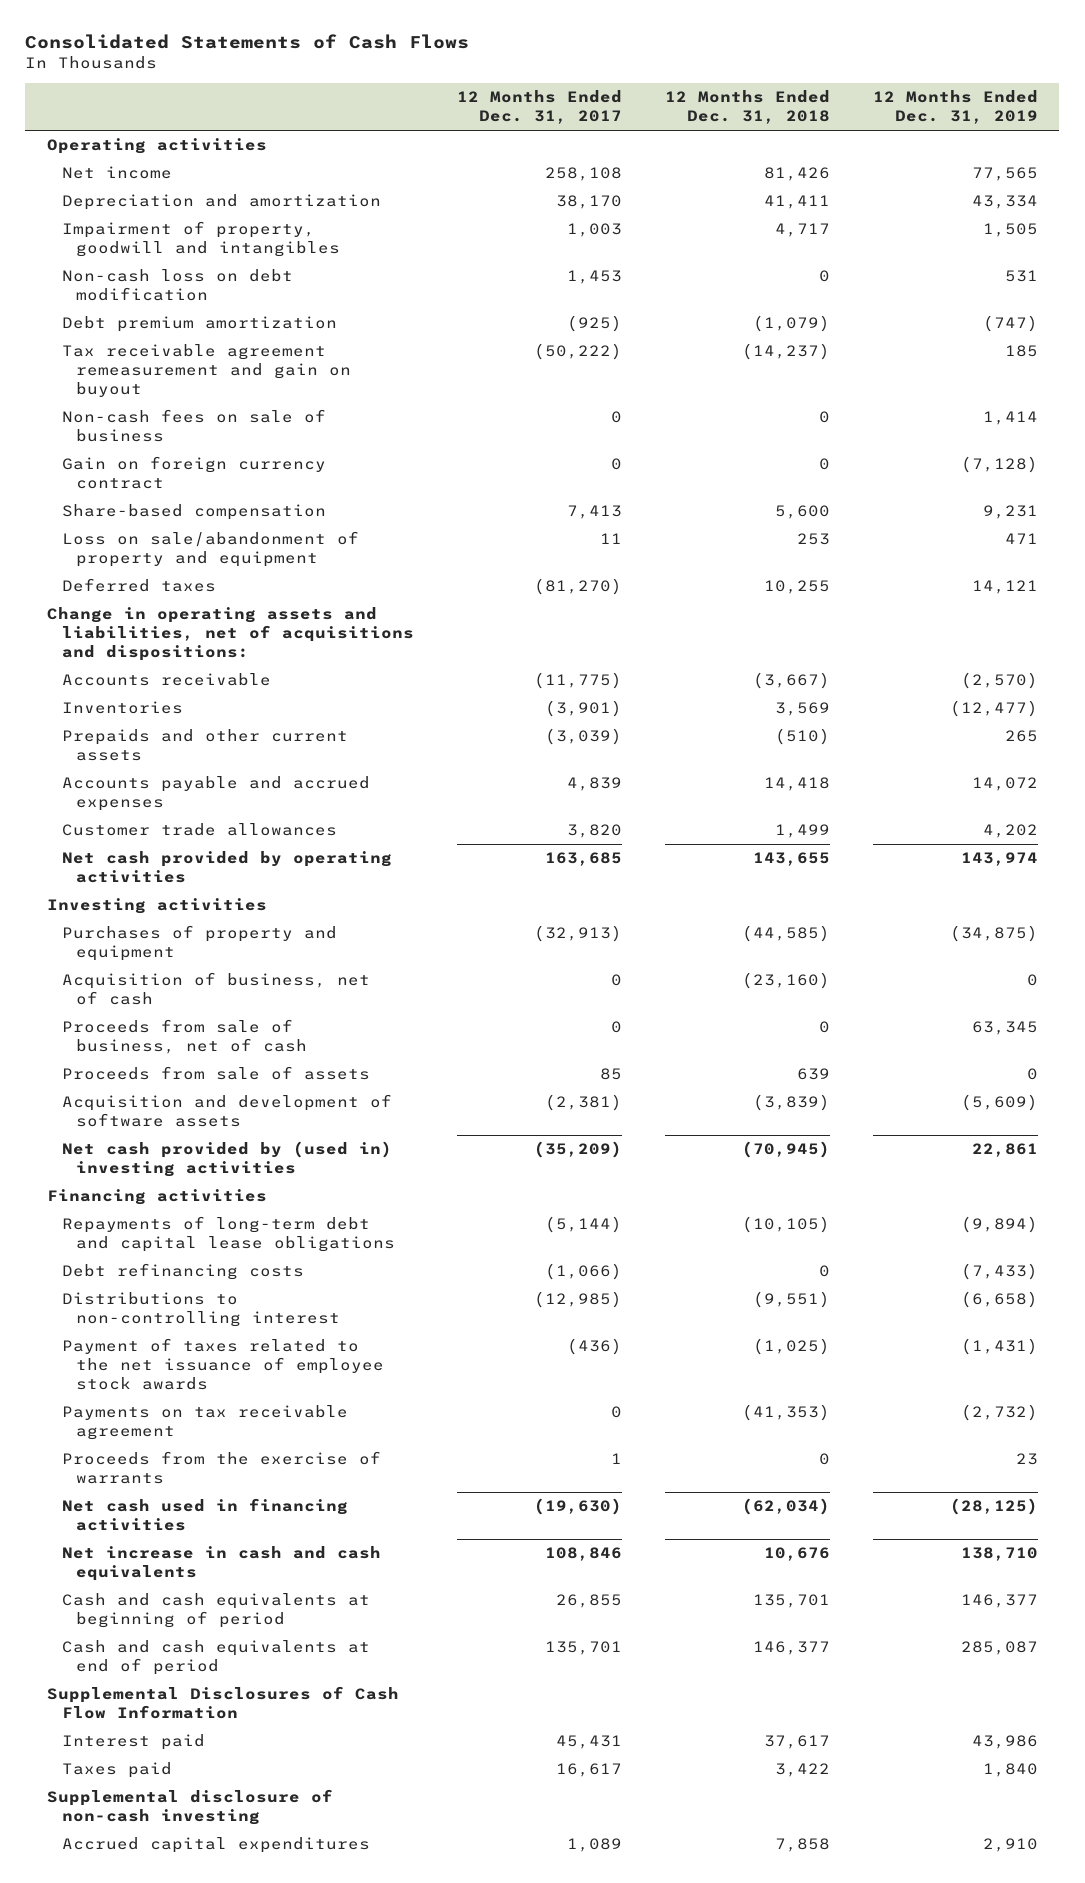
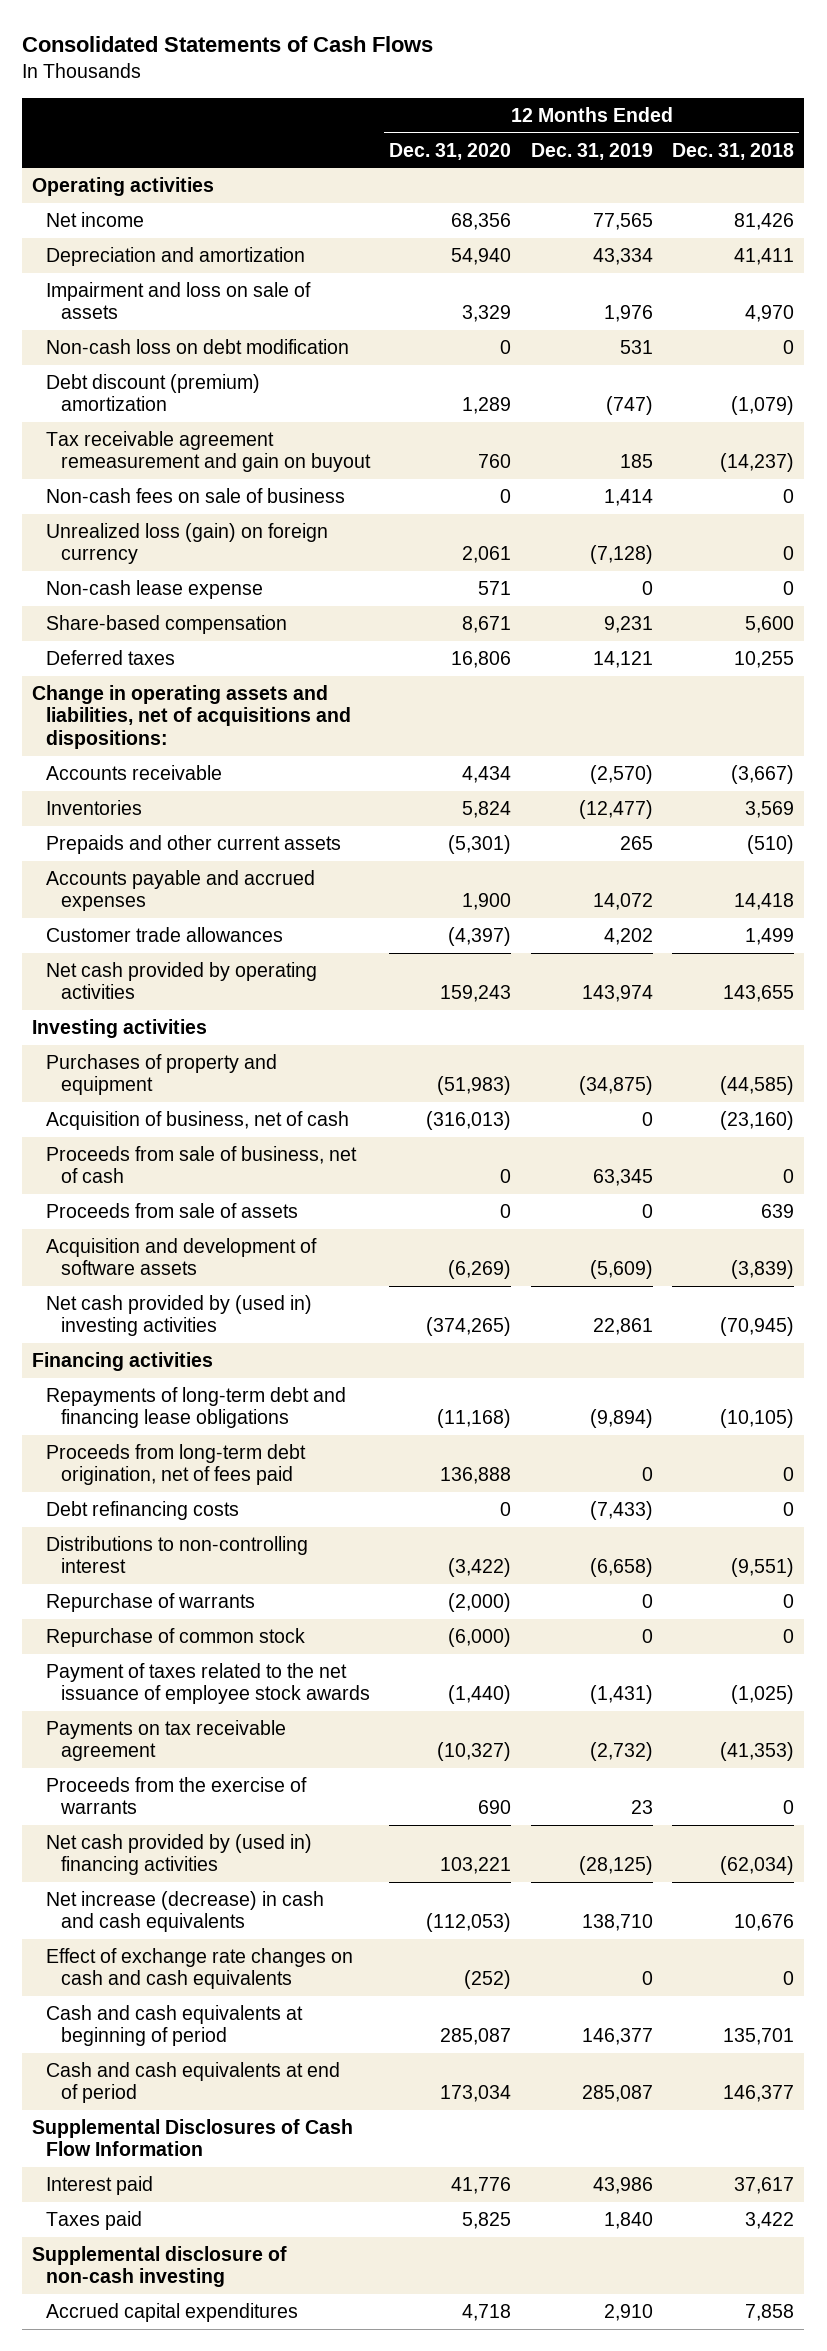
- | 12 Months Ended Dec. 31, 2017 | 12 Months Ended Dec. 31, 2018 | 12 Months Ended Dec. 31, 2019
+ | 12 Months Ended Dec. 31, 2020 | 12 Months Ended Dec. 31, 2019 | 12 Months Ended Dec. 31, 2018
- Impairment of property, goodwill and intangibles | 1,003 | 4,717 | 1,505
+ Impairment and loss on sale of assets | 3,329 | 1,976 | 4,970
- Debt premium amortization | (925) | (1,079) | (747)
+ Debt discount (premium) amortization | 1,289 | (747) | (1,079)
- Gain on foreign currency contract | 0 | 0 | (7,128)
+ Unrealized loss (gain) on foreign currency | 2,061 | (7,128) | 0
+ Non-cash lease expense | 571 | 0 | 0
- Loss on sale/abandonment of property and equipment | 11 | 253 | 471
- Repayments of long-term debt and capital lease obligations | (5,144) | (10,105) | (9,894)
+ Repayments of long-term debt and financing lease obligations | (11,168) | (9,894) | (10,105)
+ Proceeds from long-term debt origination, net of fees paid | 136,888 | 0 | 0
+ Repurchase of warrants | (2,000) | 0 | 0
+ Repurchase of common stock | (6,000) | 0 | 0
- Net cash used in financing activities | (19,630) | (62,034) | (28,125)
- Net increase in cash and cash equivalents | 108,846 | 10,676 | 138,710
+ Net cash provided by (used in) financing activities | 103,221 | (28,125) | (62,034)
+ Net increase (decrease) in cash and cash equivalents | (112,053) | 138,710 | 10,676
+ Effect of exchange rate changes on cash and cash equivalents | (252) | 0 | 0

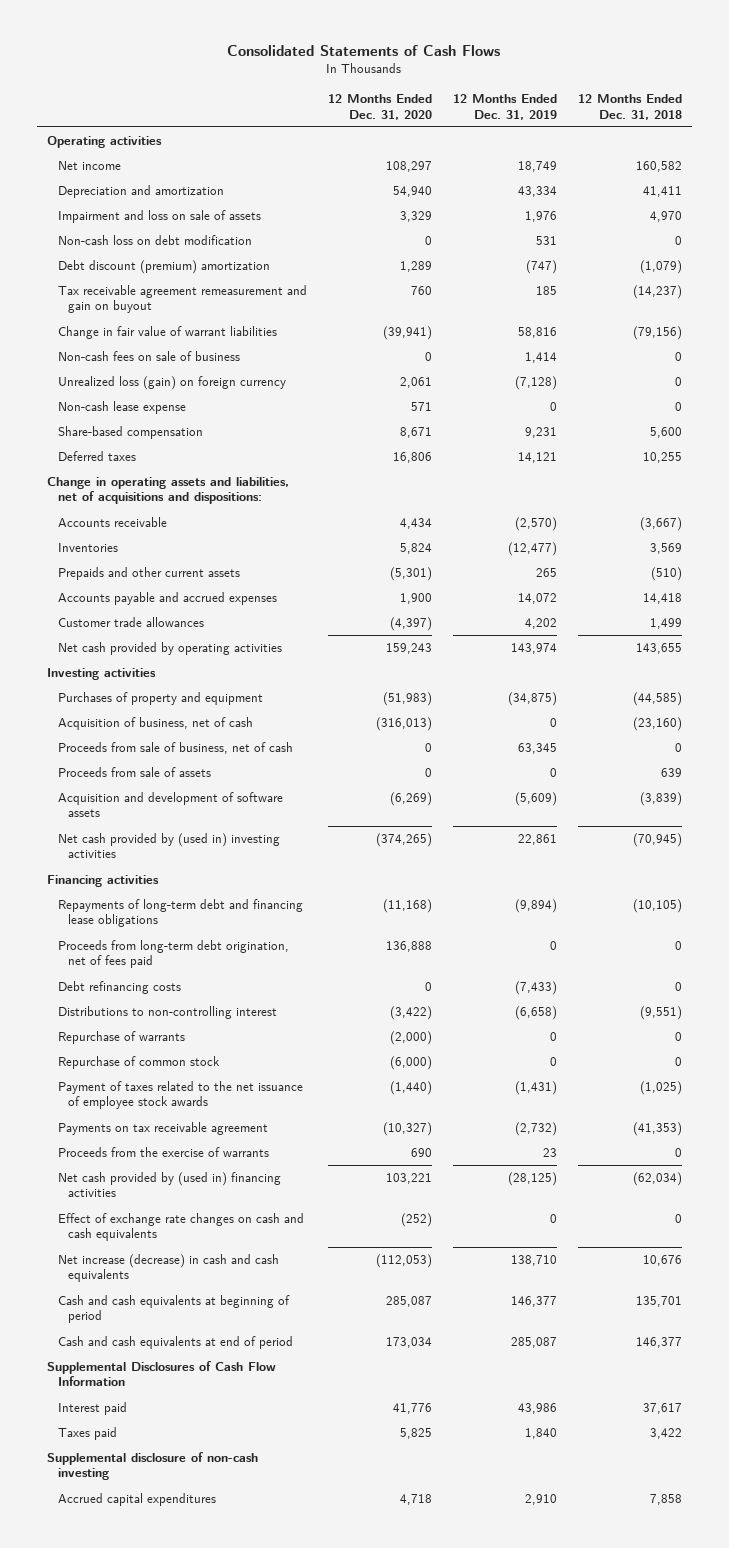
- Net income | 68,356 | 77,565 | 81,426
+ Net income | 108,297 | 18,749 | 160,582
+ Change in fair value of warrant liabilities | (39,941) | 58,816 | (79,156)
moved down: Net increase (decrease) in cash and cash equivalents | (112,053) | 138,710 | 10,676

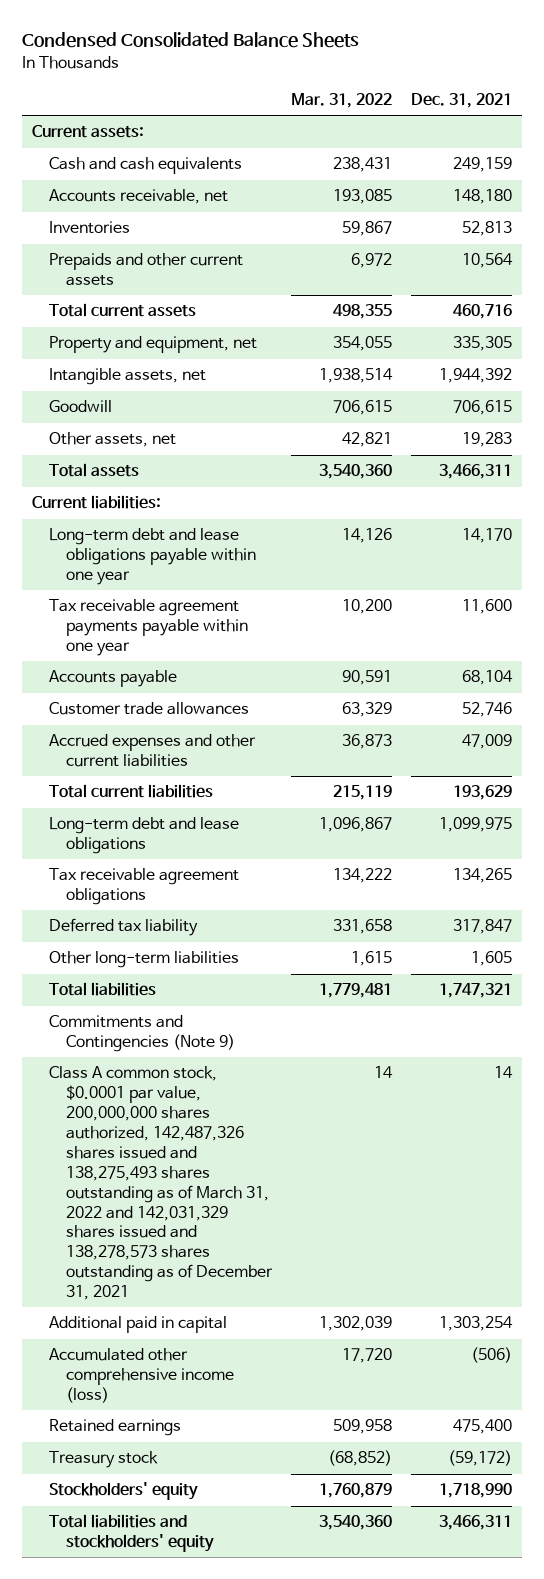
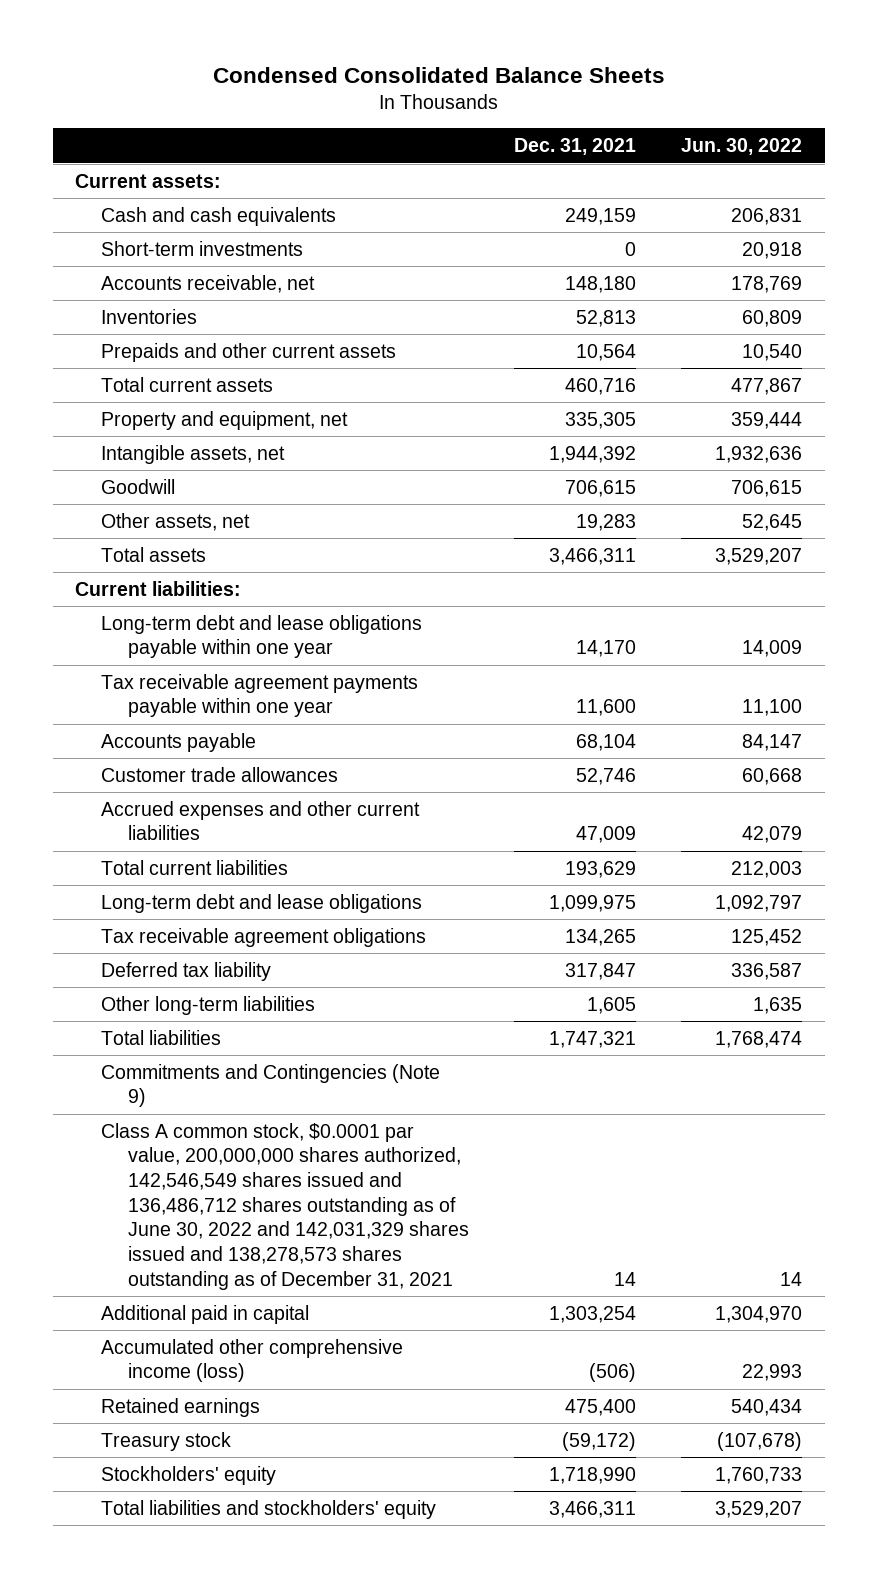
- | Mar. 31, 2022 | Dec. 31, 2021
+ | Dec. 31, 2021 | Jun. 30, 2022
+ Short-term investments | 0 | 20,918
- Class A common stock, $0.0001 par value, 200,000,000 shares authorized, 142,487,326 shares issued and 138,275,493 shares outstanding as of March 31, 2022 and 142,031,329 shares issued and 138,278,573 shares outstanding as of December 31, 2021 | 14 | 14
+ Class A common stock, $0.0001 par value, 200,000,000 shares authorized, 142,546,549 shares issued and 136,486,712 shares outstanding as of June 30, 2022 and 142,031,329 shares issued and 138,278,573 shares outstanding as of December 31, 2021 | 14 | 14

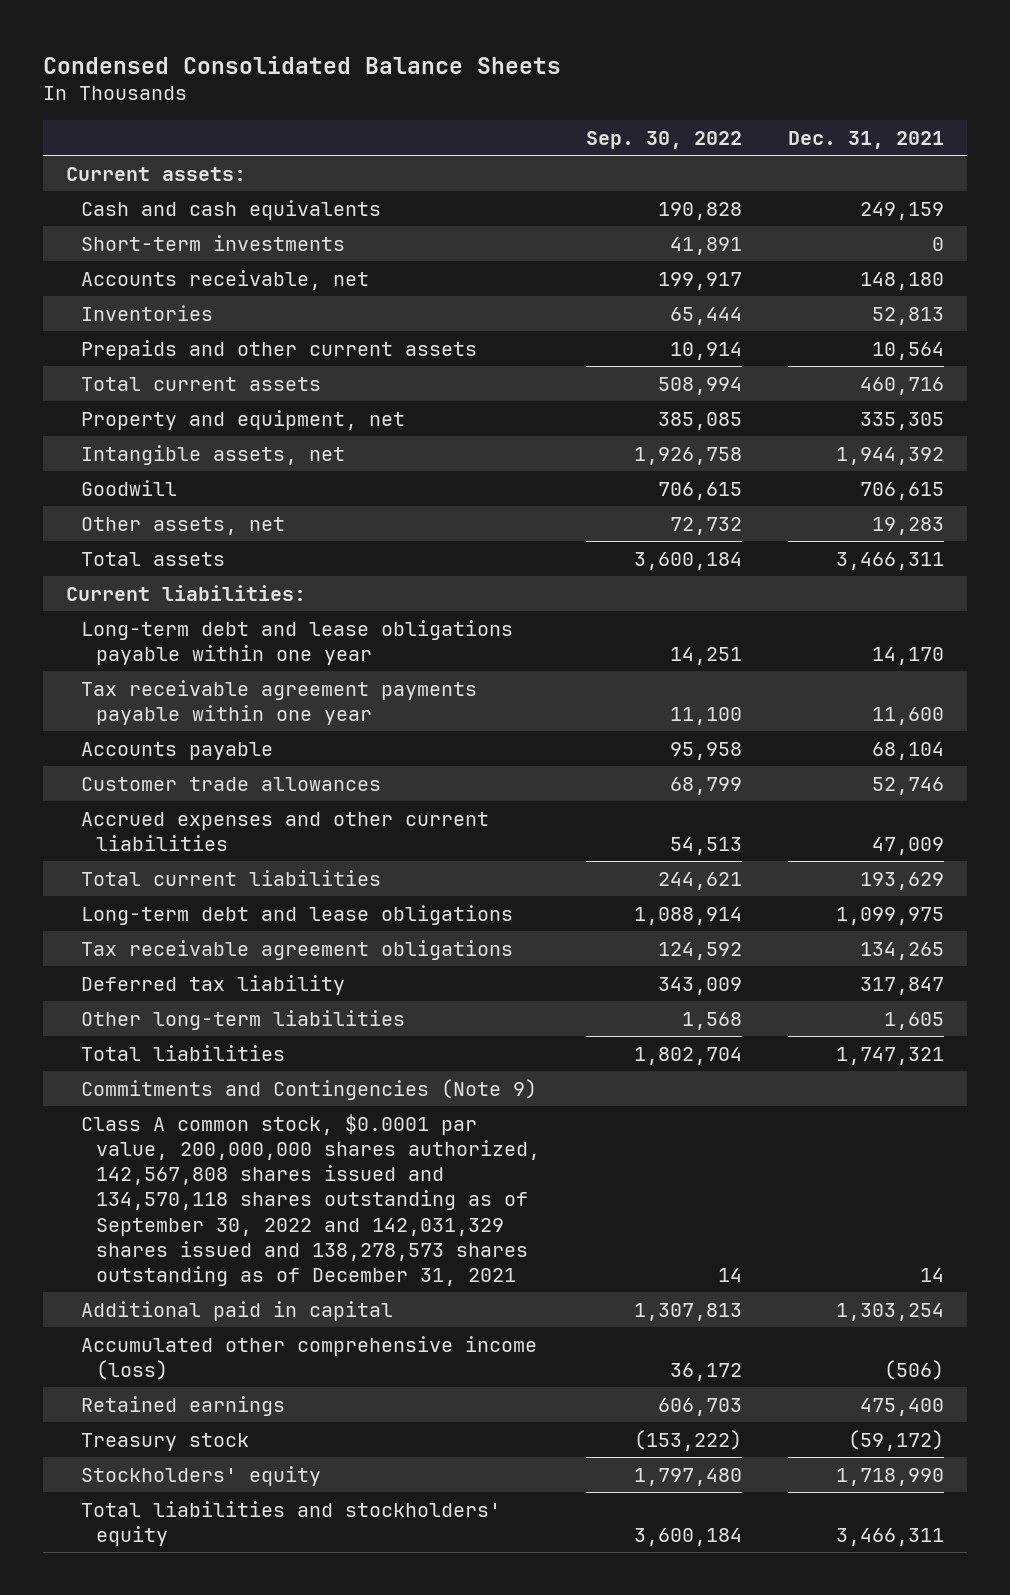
- | Dec. 31, 2021 | Jun. 30, 2022
+ | Sep. 30, 2022 | Dec. 31, 2021
- Class A common stock, $0.0001 par value, 200,000,000 shares authorized, 142,546,549 shares issued and 136,486,712 shares outstanding as of June 30, 2022 and 142,031,329 shares issued and 138,278,573 shares outstanding as of December 31, 2021 | 14 | 14
+ Class A common stock, $0.0001 par value, 200,000,000 shares authorized, 142,567,808 shares issued and 134,570,118 shares outstanding as of September 30, 2022 and 142,031,329 shares issued and 138,278,573 shares outstanding as of December 31, 2021 | 14 | 14

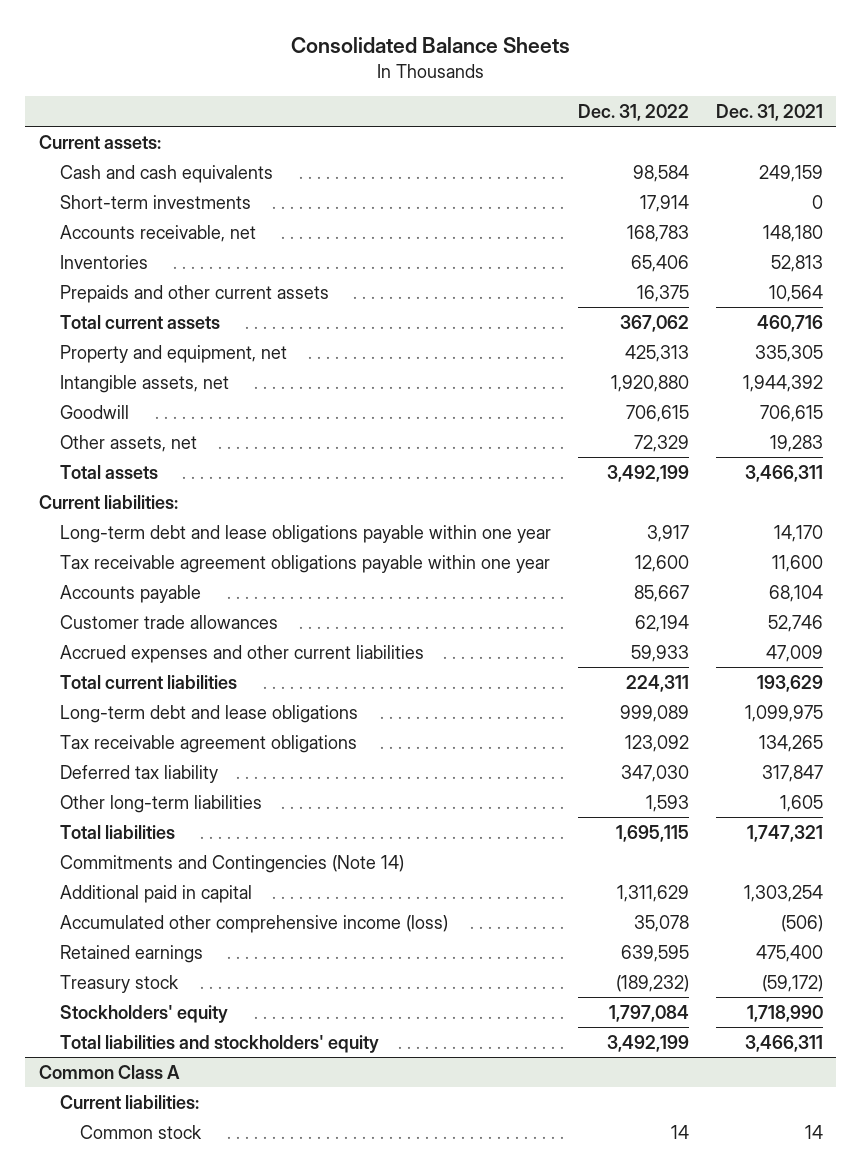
- Condensed Consolidated Balance Sheets
+ Consolidated Balance Sheets
- | Sep. 30, 2022 | Dec. 31, 2021
+ | Dec. 31, 2022 | Dec. 31, 2021
- Tax receivable agreement payments payable within one year | 11,100 | 11,600
+ Tax receivable agreement obligations payable within one year | 12,600 | 11,600
- Commitments and Contingencies (Note 9)
- Class A common stock, $0.0001 par value, 200,000,000 shares authorized, 142,567,808 shares issued and 134,570,118 shares outstanding as of September 30, 2022 and 142,031,329 shares issued and 138,278,573 shares outstanding as of December 31, 2021 | 14 | 14
+ Commitments and Contingencies (Note 14)
+ Common Class A
+ Current liabilities:
+ Common stock | 14 | 14

